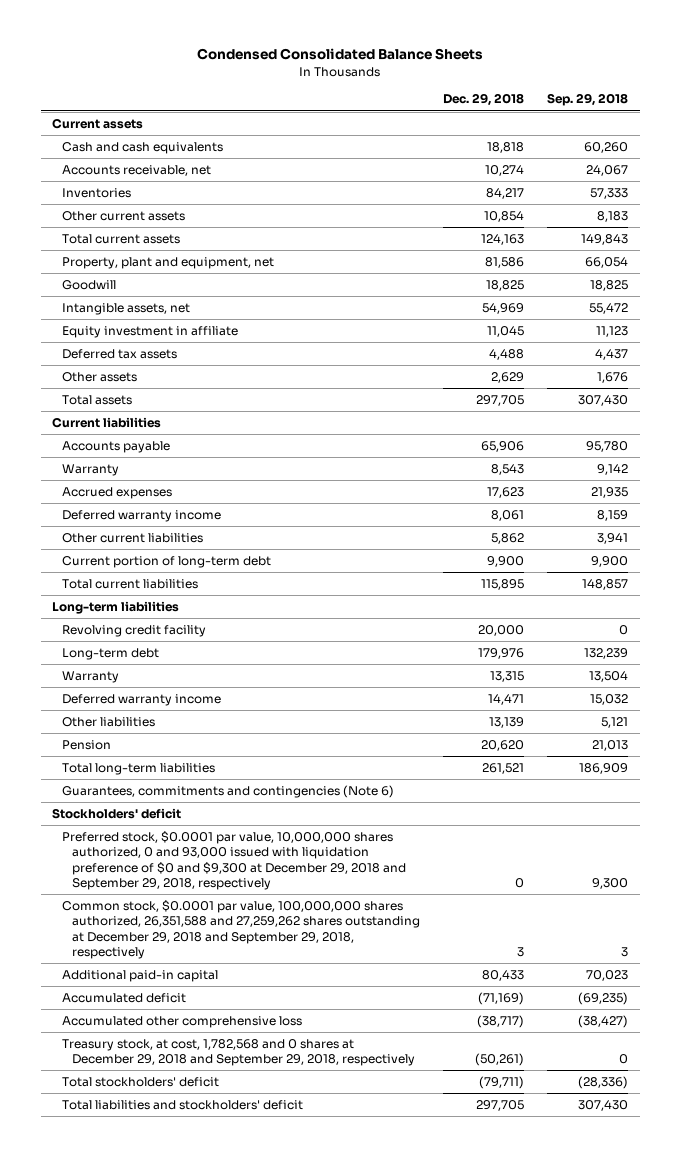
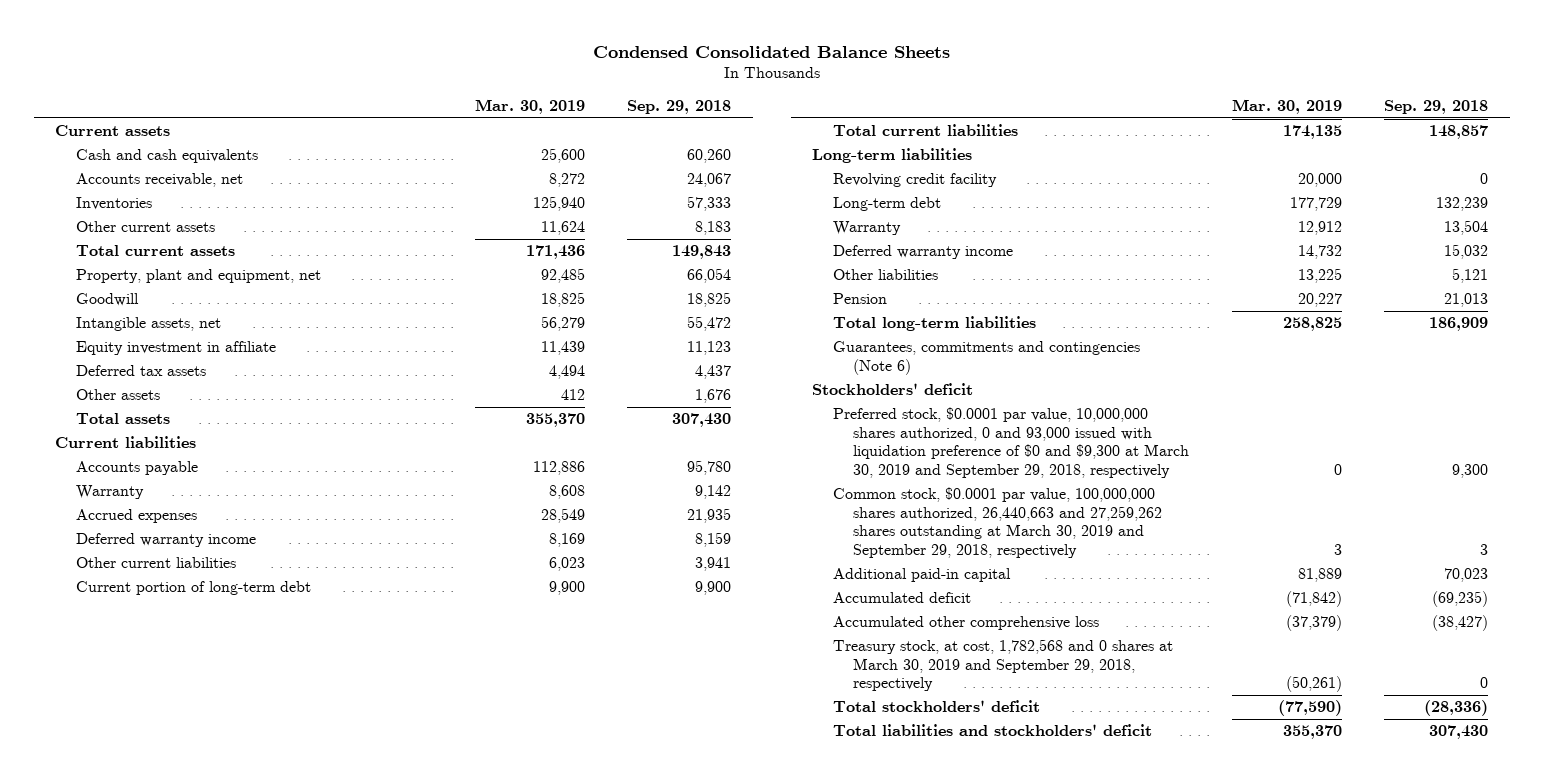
- | Dec. 29, 2018 | Sep. 29, 2018
+ | Mar. 30, 2019 | Sep. 29, 2018
- Preferred stock, $0.0001 par value, 10,000,000 shares authorized, 0 and 93,000 issued with liquidation preference of $0 and $9,300 at December 29, 2018 and September 29, 2018, respectively | 0 | 9,300
- Common stock, $0.0001 par value, 100,000,000 shares authorized, 26,351,588 and 27,259,262 shares outstanding at December 29, 2018 and September 29, 2018, respectively | 3 | 3
+ Preferred stock, $0.0001 par value, 10,000,000 shares authorized, 0 and 93,000 issued with liquidation preference of $0 and $9,300 at March 30, 2019 and September 29, 2018, respectively | 0 | 9,300
+ Common stock, $0.0001 par value, 100,000,000 shares authorized, 26,440,663 and 27,259,262 shares outstanding at March 30, 2019 and September 29, 2018, respectively | 3 | 3
- Treasury stock, at cost, 1,782,568 and 0 shares at December 29, 2018 and September 29, 2018, respectively | (50,261) | 0
+ Treasury stock, at cost, 1,782,568 and 0 shares at March 30, 2019 and September 29, 2018, respectively | (50,261) | 0

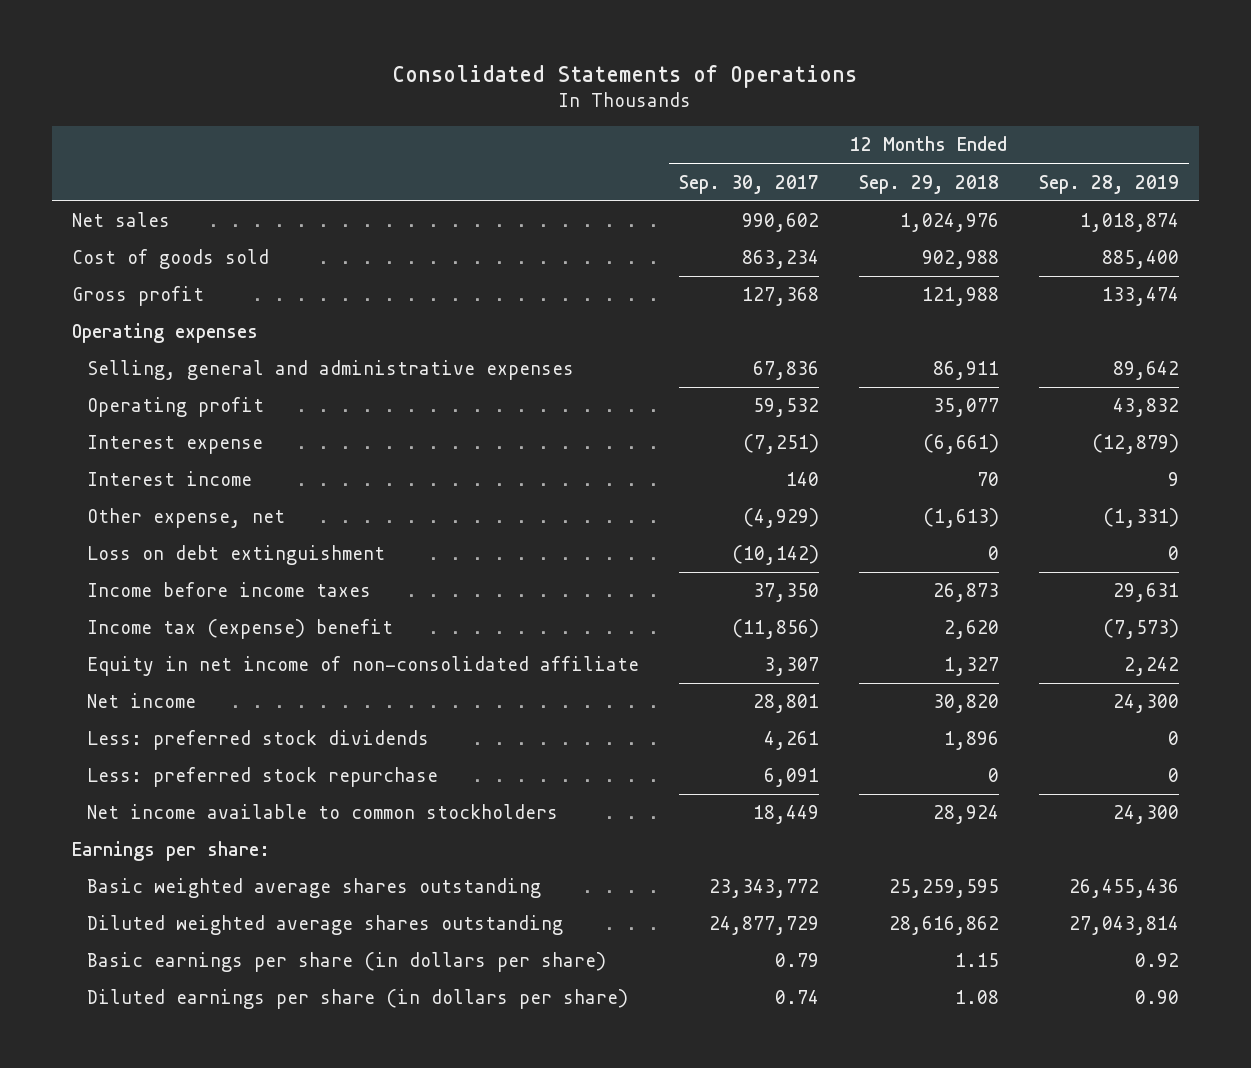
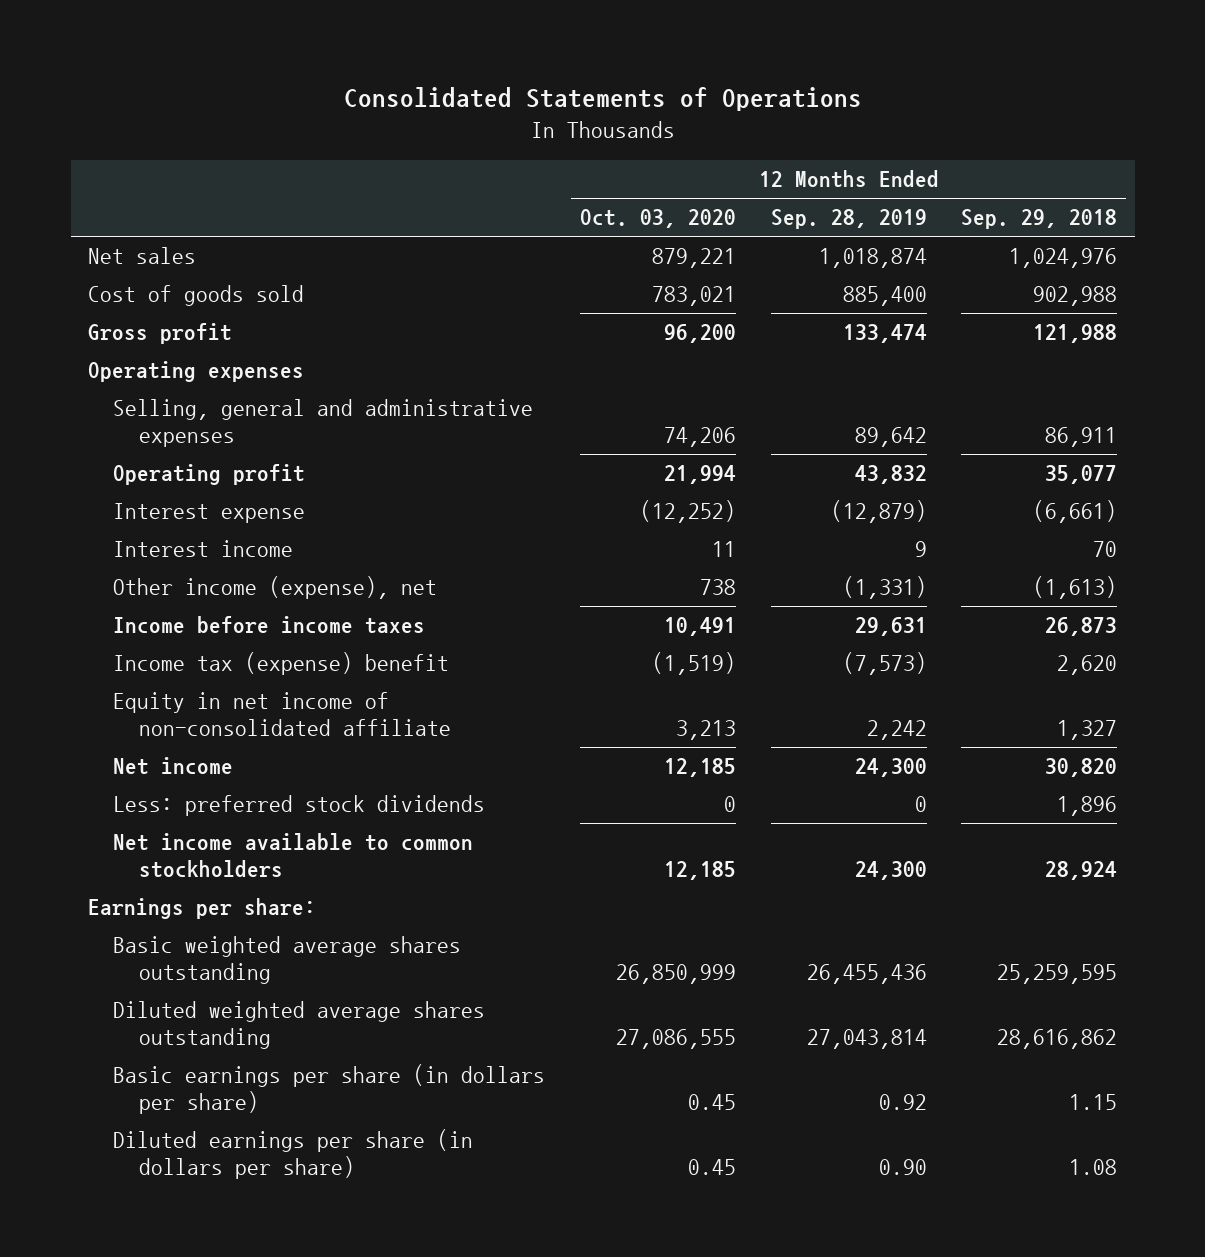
- | 12 Months Ended Sep. 30, 2017 | 12 Months Ended Sep. 29, 2018 | 12 Months Ended Sep. 28, 2019
+ | 12 Months Ended Oct. 03, 2020 | 12 Months Ended Sep. 28, 2019 | 12 Months Ended Sep. 29, 2018
- Other expense, net | (4,929) | (1,613) | (1,331)
- Loss on debt extinguishment | (10,142) | 0 | 0
+ Other income (expense), net | 738 | (1,331) | (1,613)
- Less: preferred stock repurchase | 6,091 | 0 | 0

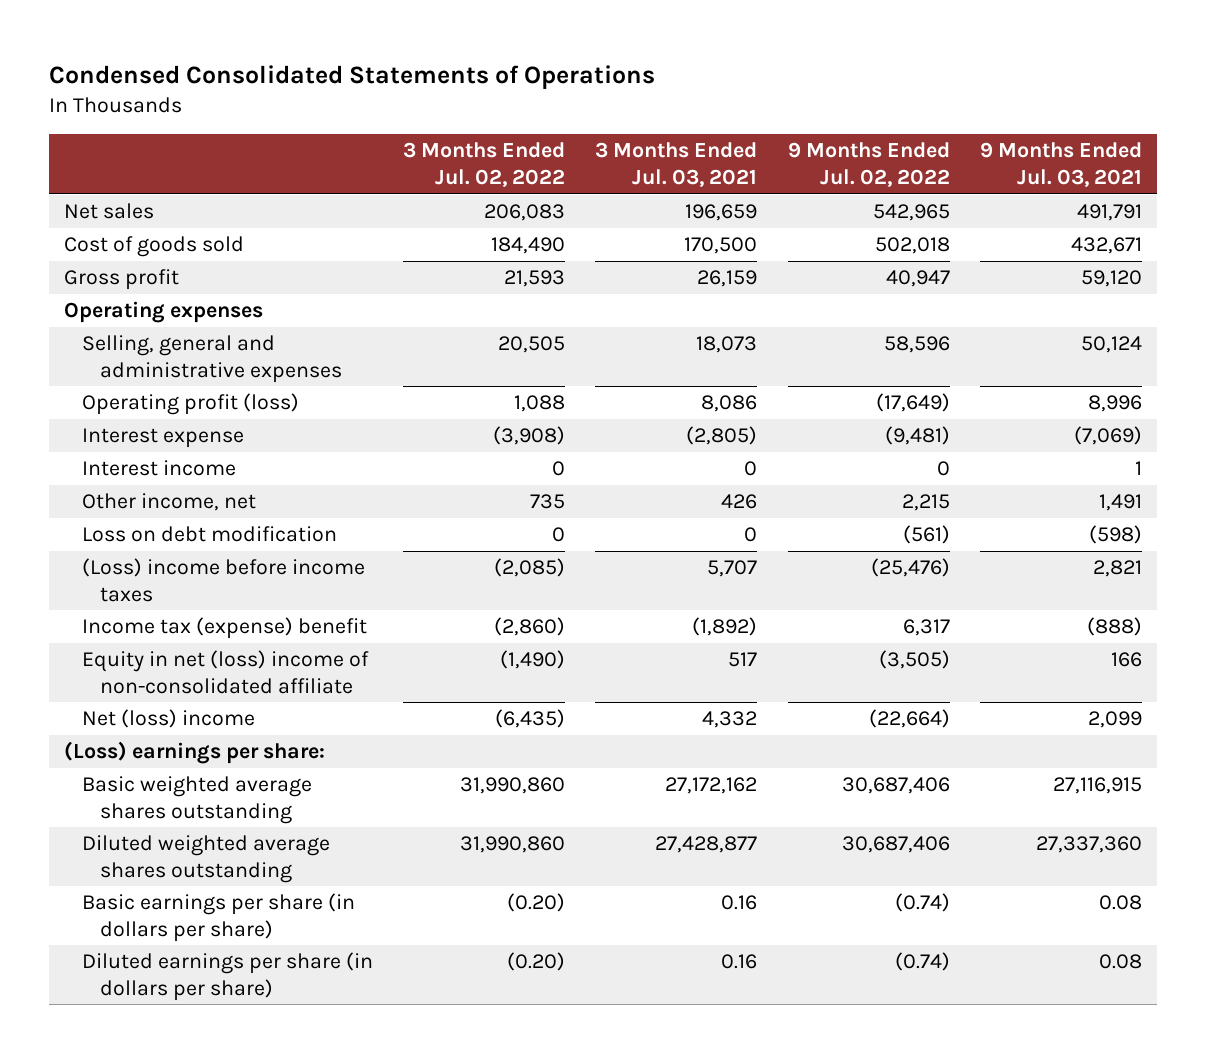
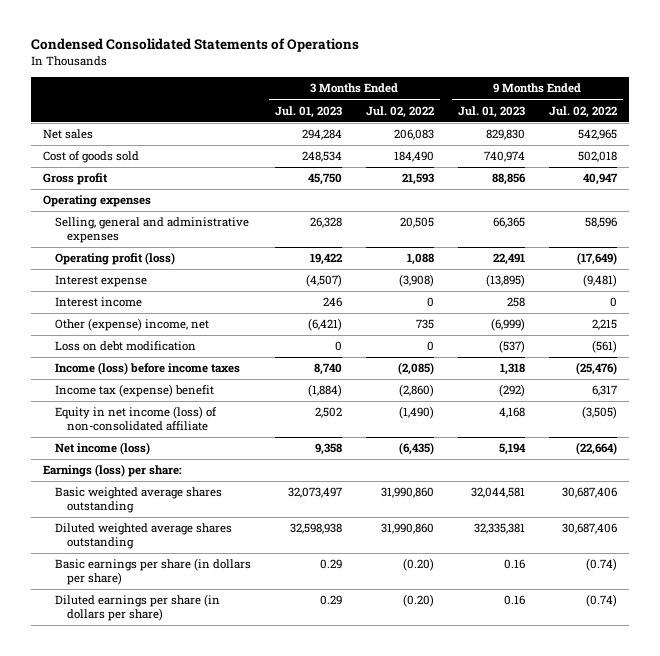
- | 3 Months Ended Jul. 02, 2022 | 3 Months Ended Jul. 03, 2021 | 9 Months Ended Jul. 02, 2022 | 9 Months Ended Jul. 03, 2021
+ | 3 Months Ended Jul. 01, 2023 | 3 Months Ended Jul. 02, 2022 | 9 Months Ended Jul. 01, 2023 | 9 Months Ended Jul. 02, 2022
- Other income, net | 735 | 426 | 2,215 | 1,491
+ Other (expense) income, net | (6,421) | 735 | (6,999) | 2,215
- (Loss) income before income taxes | (2,085) | 5,707 | (25,476) | 2,821
+ Income (loss) before income taxes | 8,740 | (2,085) | 1,318 | (25,476)
- Equity in net (loss) income of non-consolidated affiliate | (1,490) | 517 | (3,505) | 166
- Net (loss) income | (6,435) | 4,332 | (22,664) | 2,099
- (Loss) earnings per share:
+ Equity in net income (loss) of non-consolidated affiliate | 2,502 | (1,490) | 4,168 | (3,505)
+ Net income (loss) | 9,358 | (6,435) | 5,194 | (22,664)
+ Earnings (loss) per share:

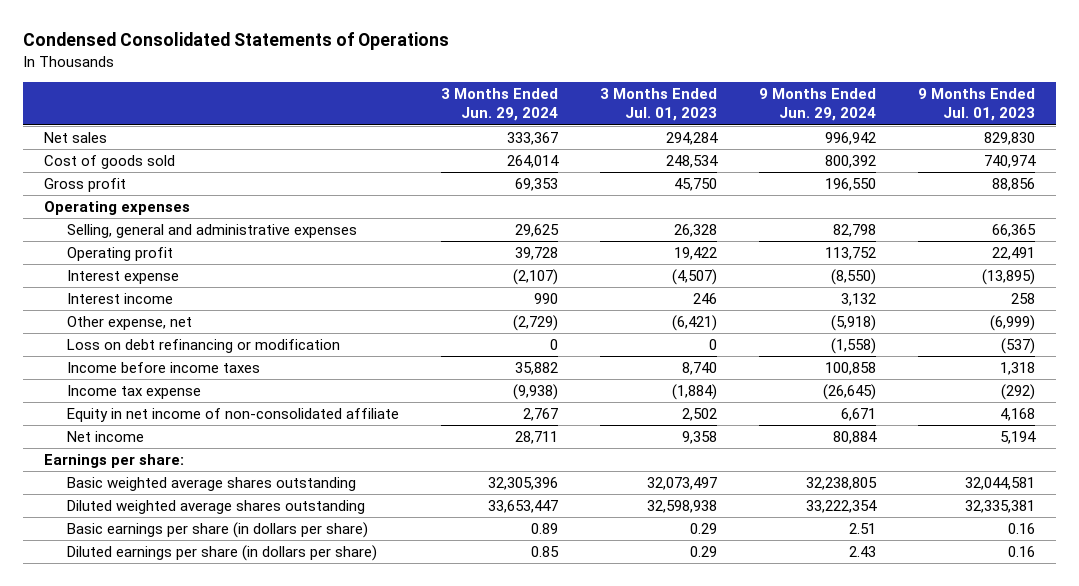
- | 3 Months Ended Jul. 01, 2023 | 3 Months Ended Jul. 02, 2022 | 9 Months Ended Jul. 01, 2023 | 9 Months Ended Jul. 02, 2022
+ | 3 Months Ended Jun. 29, 2024 | 3 Months Ended Jul. 01, 2023 | 9 Months Ended Jun. 29, 2024 | 9 Months Ended Jul. 01, 2023
- Operating profit (loss) | 19,422 | 1,088 | 22,491 | (17,649)
+ Operating profit | 39,728 | 19,422 | 113,752 | 22,491
- Other (expense) income, net | (6,421) | 735 | (6,999) | 2,215
- Loss on debt modification | 0 | 0 | (537) | (561)
- Income (loss) before income taxes | 8,740 | (2,085) | 1,318 | (25,476)
- Income tax (expense) benefit | (1,884) | (2,860) | (292) | 6,317
- Equity in net income (loss) of non-consolidated affiliate | 2,502 | (1,490) | 4,168 | (3,505)
- Net income (loss) | 9,358 | (6,435) | 5,194 | (22,664)
- Earnings (loss) per share:
+ Other expense, net | (2,729) | (6,421) | (5,918) | (6,999)
+ Loss on debt refinancing or modification | 0 | 0 | (1,558) | (537)
+ Income before income taxes | 35,882 | 8,740 | 100,858 | 1,318
+ Income tax expense | (9,938) | (1,884) | (26,645) | (292)
+ Equity in net income of non-consolidated affiliate | 2,767 | 2,502 | 6,671 | 4,168
+ Net income | 28,711 | 9,358 | 80,884 | 5,194
+ Earnings per share:

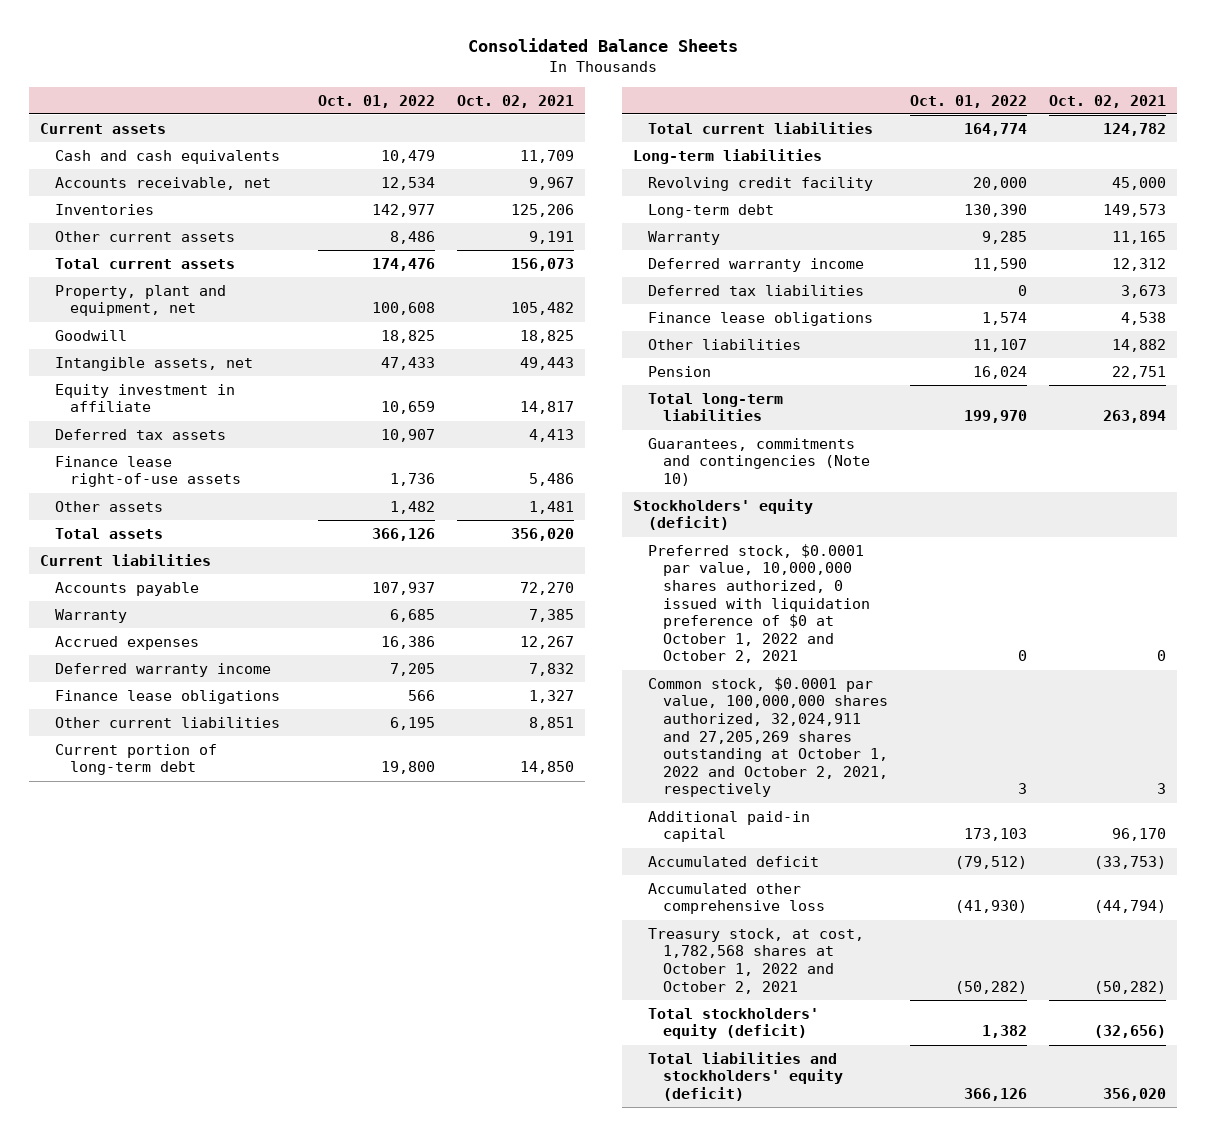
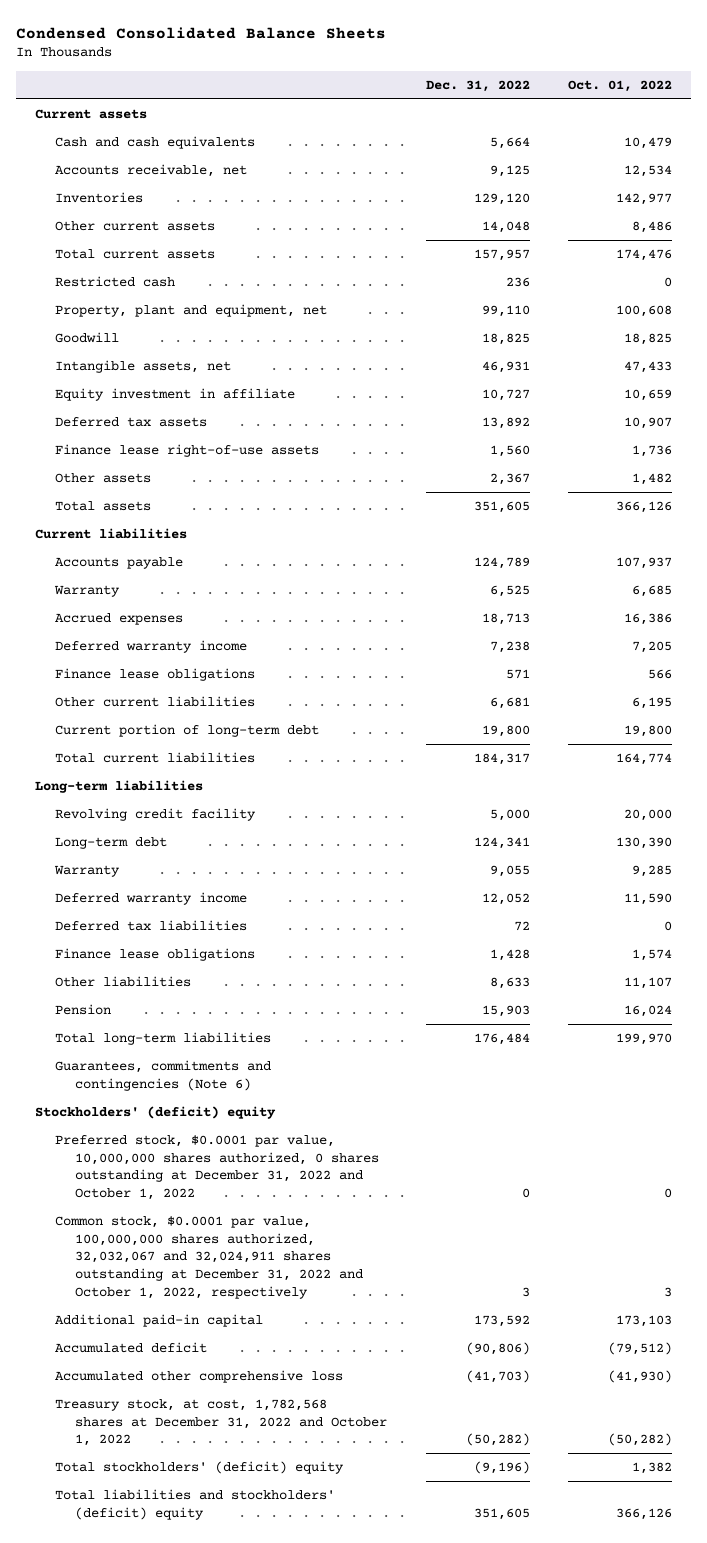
- Consolidated Balance Sheets
+ Condensed Consolidated Balance Sheets
- | Oct. 01, 2022 | Oct. 02, 2021
+ | Dec. 31, 2022 | Oct. 01, 2022
+ Restricted cash | 236 | 0
- Guarantees, commitments and contingencies (Note 10)
- Stockholders' equity (deficit)
- Preferred stock, $0.0001 par value, 10,000,000 shares authorized, 0 issued with liquidation preference of $0 at October 1, 2022 and October 2, 2021 | 0 | 0
- Common stock, $0.0001 par value, 100,000,000 shares authorized, 32,024,911 and 27,205,269 shares outstanding at October 1, 2022 and October 2, 2021, respectively | 3 | 3
+ Guarantees, commitments and contingencies (Note 6)
+ Stockholders' (deficit) equity
+ Preferred stock, $0.0001 par value, 10,000,000 shares authorized, 0 shares outstanding at December 31, 2022 and October 1, 2022 | 0 | 0
+ Common stock, $0.0001 par value, 100,000,000 shares authorized, 32,032,067 and 32,024,911 shares outstanding at December 31, 2022 and October 1, 2022, respectively | 3 | 3
- Treasury stock, at cost, 1,782,568 shares at October 1, 2022 and October 2, 2021 | (50,282) | (50,282)
- Total stockholders' equity (deficit) | 1,382 | (32,656)
- Total liabilities and stockholders' equity (deficit) | 366,126 | 356,020
+ Treasury stock, at cost, 1,782,568 shares at December 31, 2022 and October 1, 2022 | (50,282) | (50,282)
+ Total stockholders' (deficit) equity | (9,196) | 1,382
+ Total liabilities and stockholders' (deficit) equity | 351,605 | 366,126

